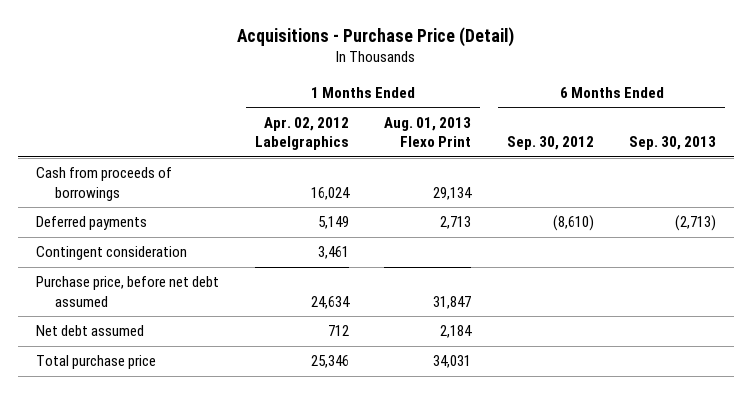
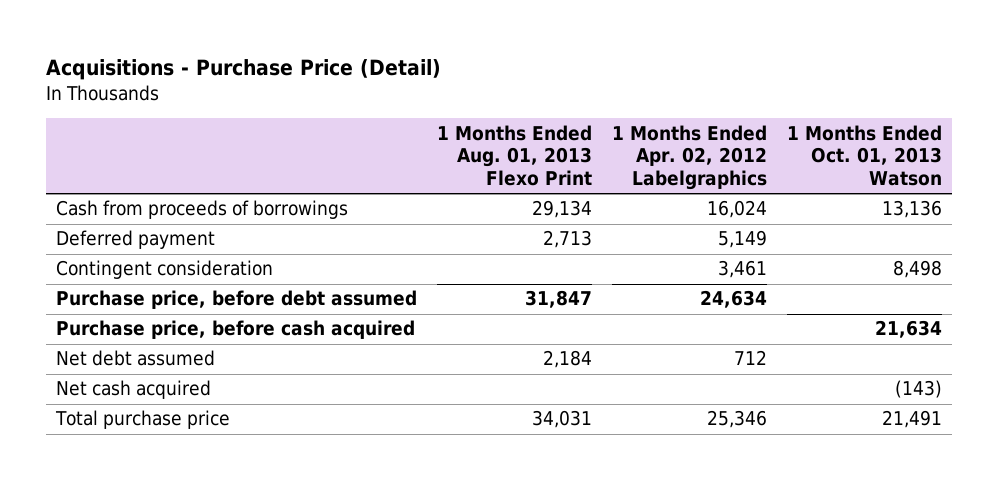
- | 1 Months Ended Apr. 02, 2012 Labelgraphics | 1 Months Ended Aug. 01, 2013 Flexo Print | 6 Months Ended Sep. 30, 2012 | 6 Months Ended Sep. 30, 2013
+ | 1 Months Ended Aug. 01, 2013 Flexo Print | 1 Months Ended Apr. 02, 2012 Labelgraphics | 1 Months Ended Oct. 01, 2013 Watson
- Deferred payments | 5,149 | 2,713 | (8,610) | (2,713)
+ Deferred payment | 2,713 | 5,149 |
- Purchase price, before net debt assumed | 24,634 | 31,847 | |
+ Purchase price, before debt assumed | 31,847 | 24,634 |
+ Purchase price, before cash acquired | | | 21,634
+ Net cash acquired | | | (143)

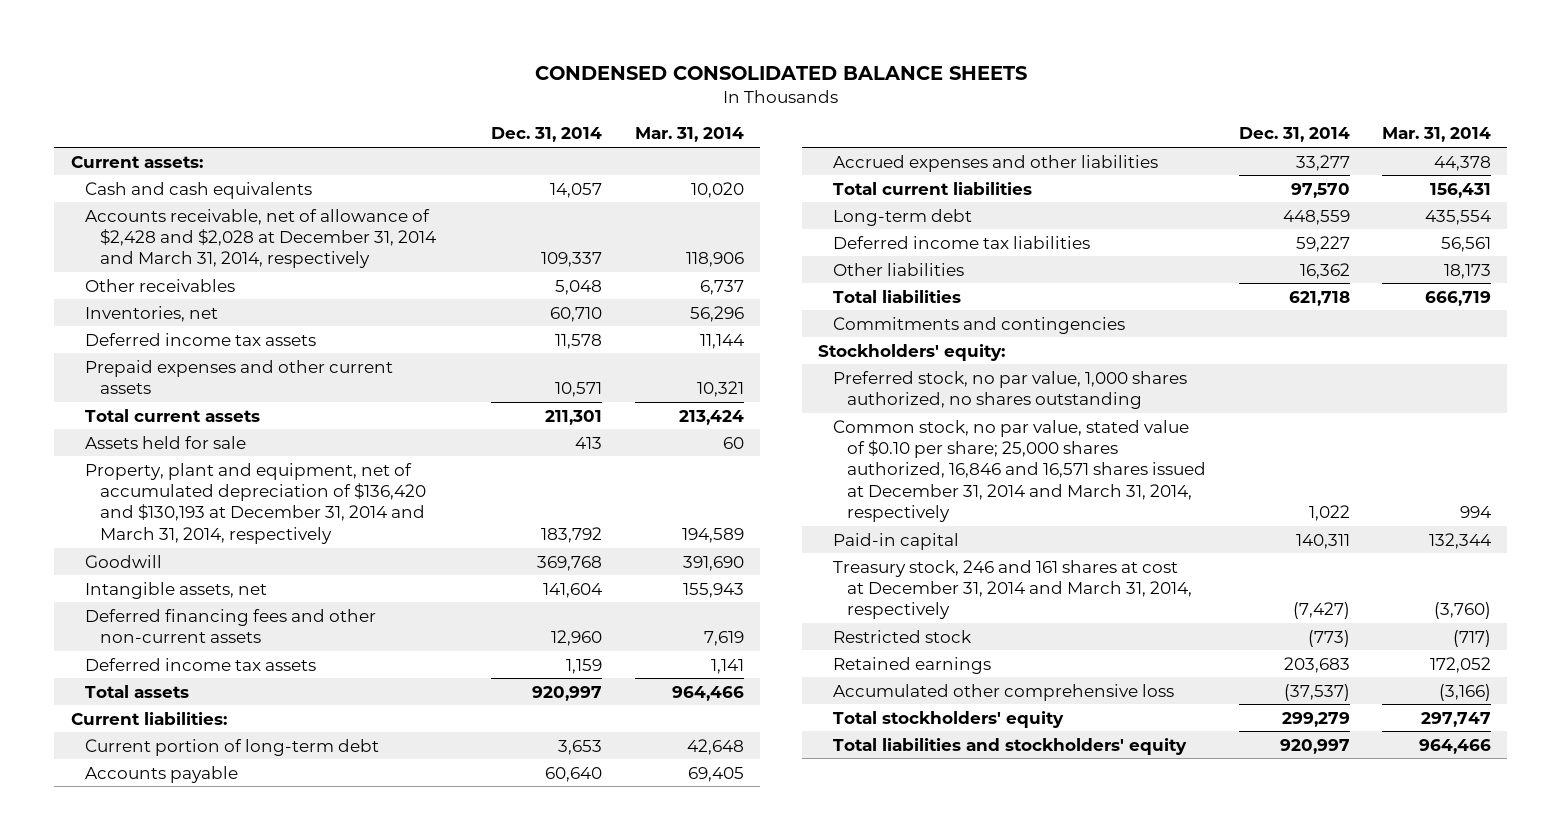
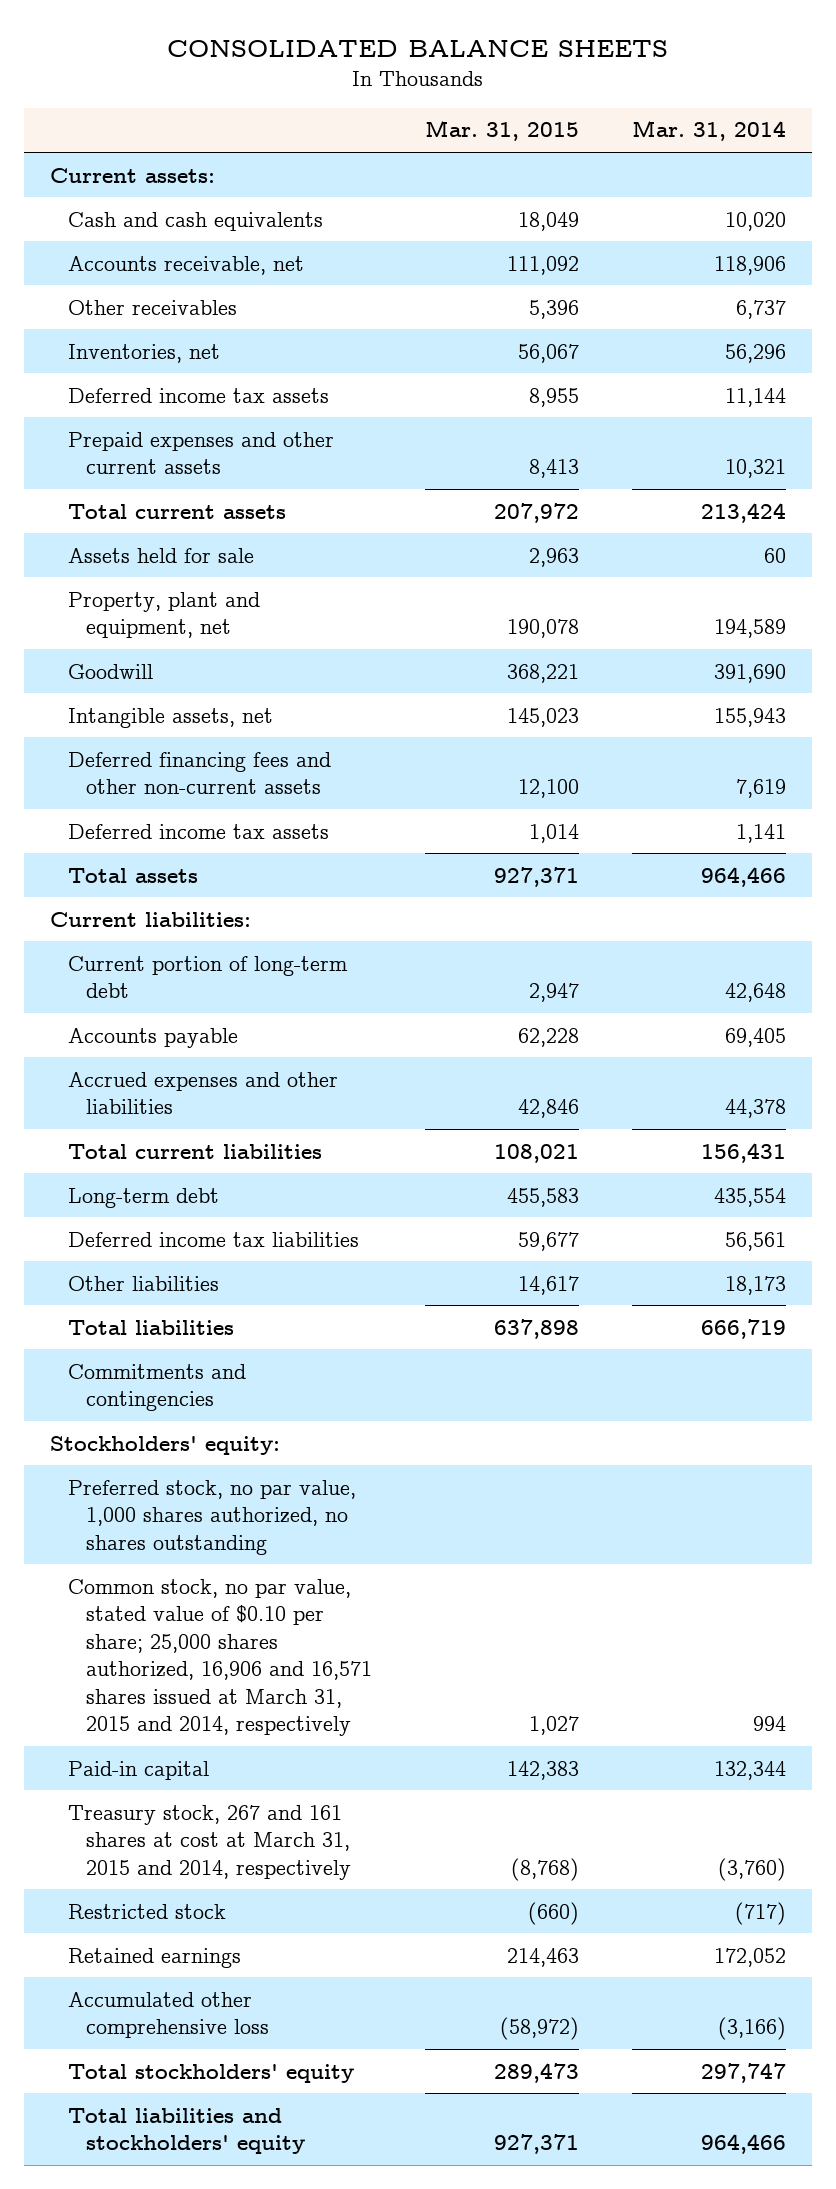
- CONDENSED CONSOLIDATED BALANCE SHEETS
+ CONSOLIDATED BALANCE SHEETS
- | Dec. 31, 2014 | Mar. 31, 2014
+ | Mar. 31, 2015 | Mar. 31, 2014
- Accounts receivable, net of allowance of $2,428 and $2,028 at December 31, 2014 and March 31, 2014, respectively | 109,337 | 118,906
+ Accounts receivable, net | 111,092 | 118,906
- Property, plant and equipment, net of accumulated depreciation of $136,420 and $130,193 at December 31, 2014 and March 31, 2014, respectively | 183,792 | 194,589
+ Property, plant and equipment, net | 190,078 | 194,589
- Common stock, no par value, stated value of $0.10 per share; 25,000 shares authorized, 16,846 and 16,571 shares issued at December 31, 2014 and March 31, 2014, respectively | 1,022 | 994
+ Common stock, no par value, stated value of $0.10 per share; 25,000 shares authorized, 16,906 and 16,571 shares issued at March 31, 2015 and 2014, respectively | 1,027 | 994
- Treasury stock, 246 and 161 shares at cost at December 31, 2014 and March 31, 2014, respectively | (7,427) | (3,760)
+ Treasury stock, 267 and 161 shares at cost at March 31, 2015 and 2014, respectively | (8,768) | (3,760)

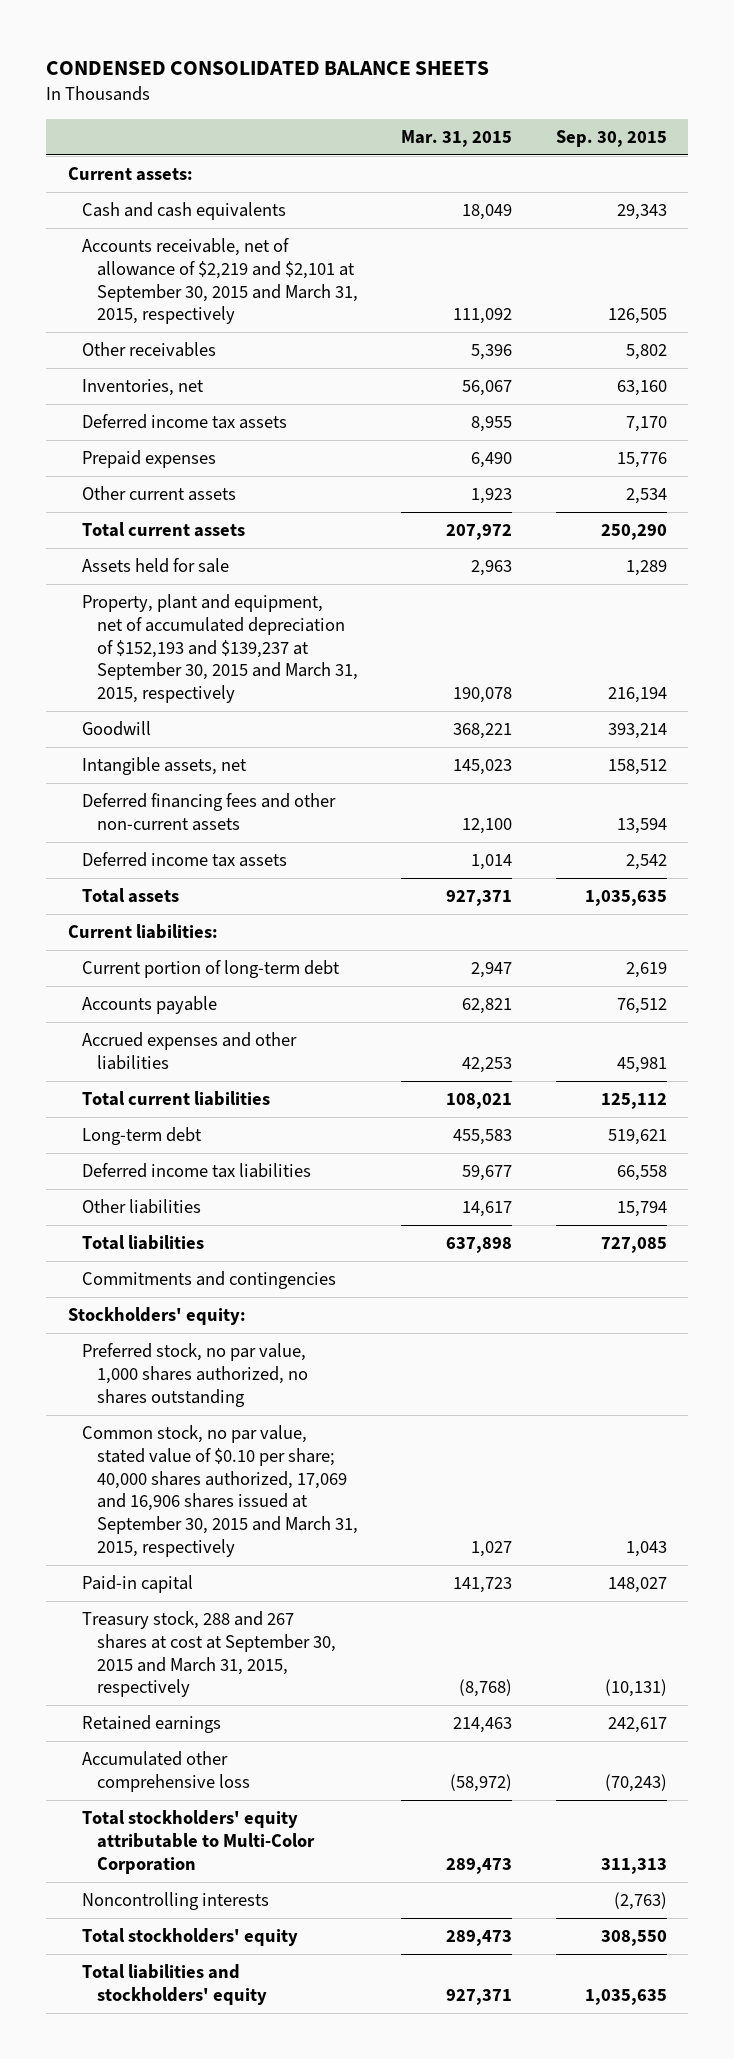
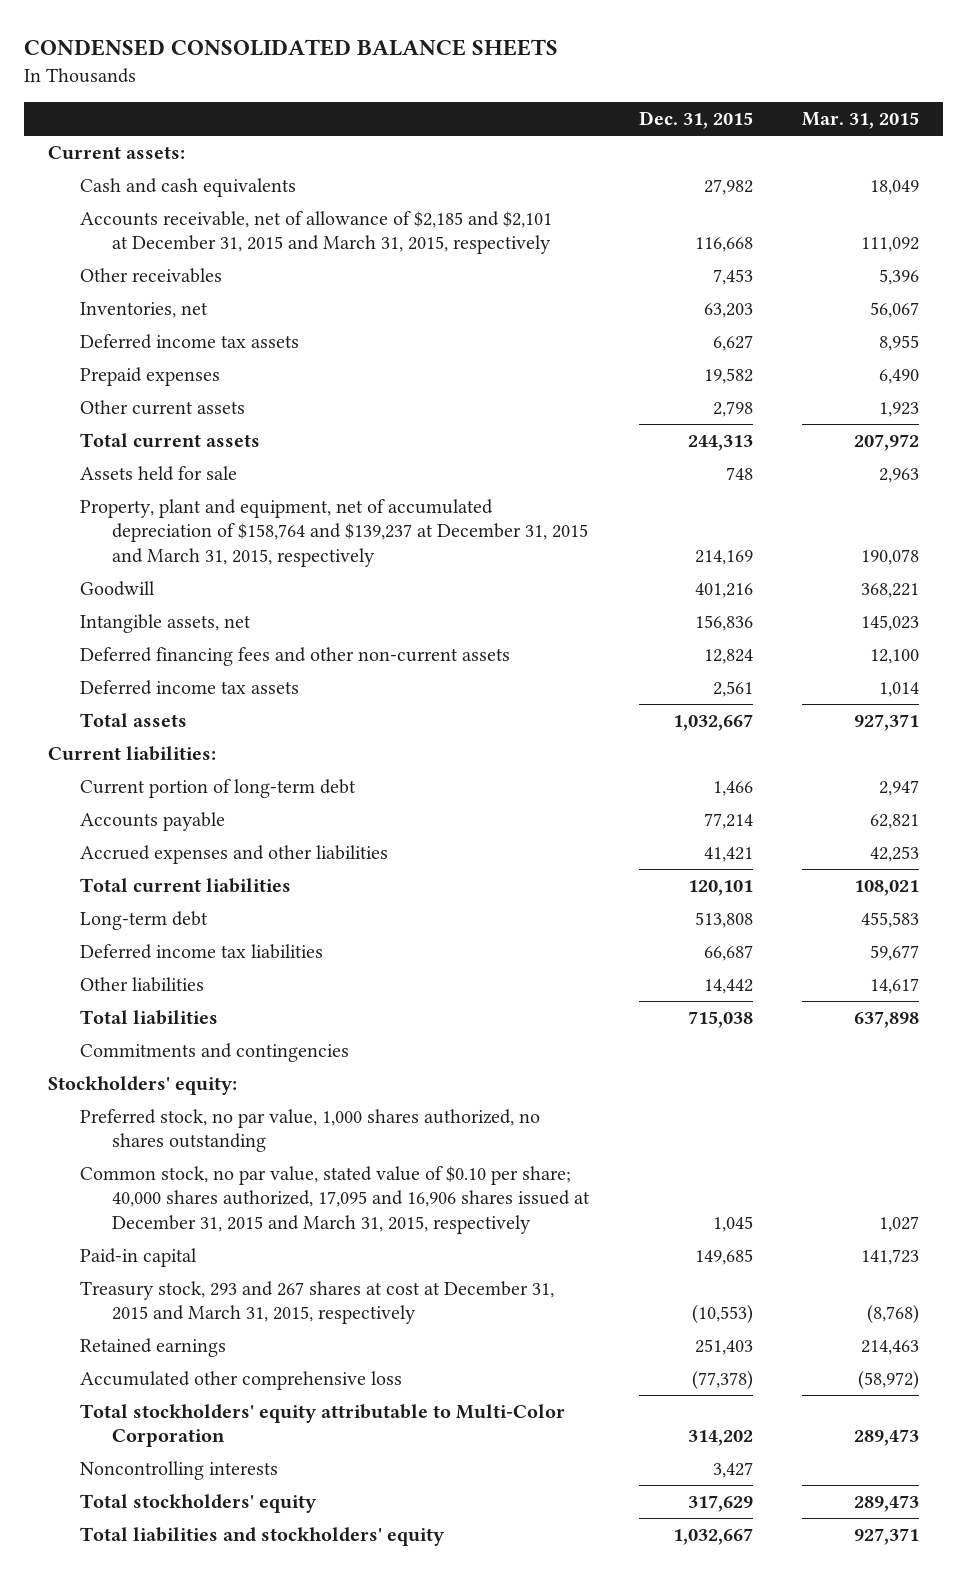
- | Mar. 31, 2015 | Sep. 30, 2015
+ | Dec. 31, 2015 | Mar. 31, 2015
- Accounts receivable, net of allowance of $2,219 and $2,101 at September 30, 2015 and March 31, 2015, respectively | 111,092 | 126,505
+ Accounts receivable, net of allowance of $2,185 and $2,101 at December 31, 2015 and March 31, 2015, respectively | 116,668 | 111,092
- Property, plant and equipment, net of accumulated depreciation of $152,193 and $139,237 at September 30, 2015 and March 31, 2015, respectively | 190,078 | 216,194
+ Property, plant and equipment, net of accumulated depreciation of $158,764 and $139,237 at December 31, 2015 and March 31, 2015, respectively | 214,169 | 190,078
- Common stock, no par value, stated value of $0.10 per share; 40,000 shares authorized, 17,069 and 16,906 shares issued at September 30, 2015 and March 31, 2015, respectively | 1,027 | 1,043
+ Common stock, no par value, stated value of $0.10 per share; 40,000 shares authorized, 17,095 and 16,906 shares issued at December 31, 2015 and March 31, 2015, respectively | 1,045 | 1,027
- Treasury stock, 288 and 267 shares at cost at September 30, 2015 and March 31, 2015, respectively | (8,768) | (10,131)
+ Treasury stock, 293 and 267 shares at cost at December 31, 2015 and March 31, 2015, respectively | (10,553) | (8,768)

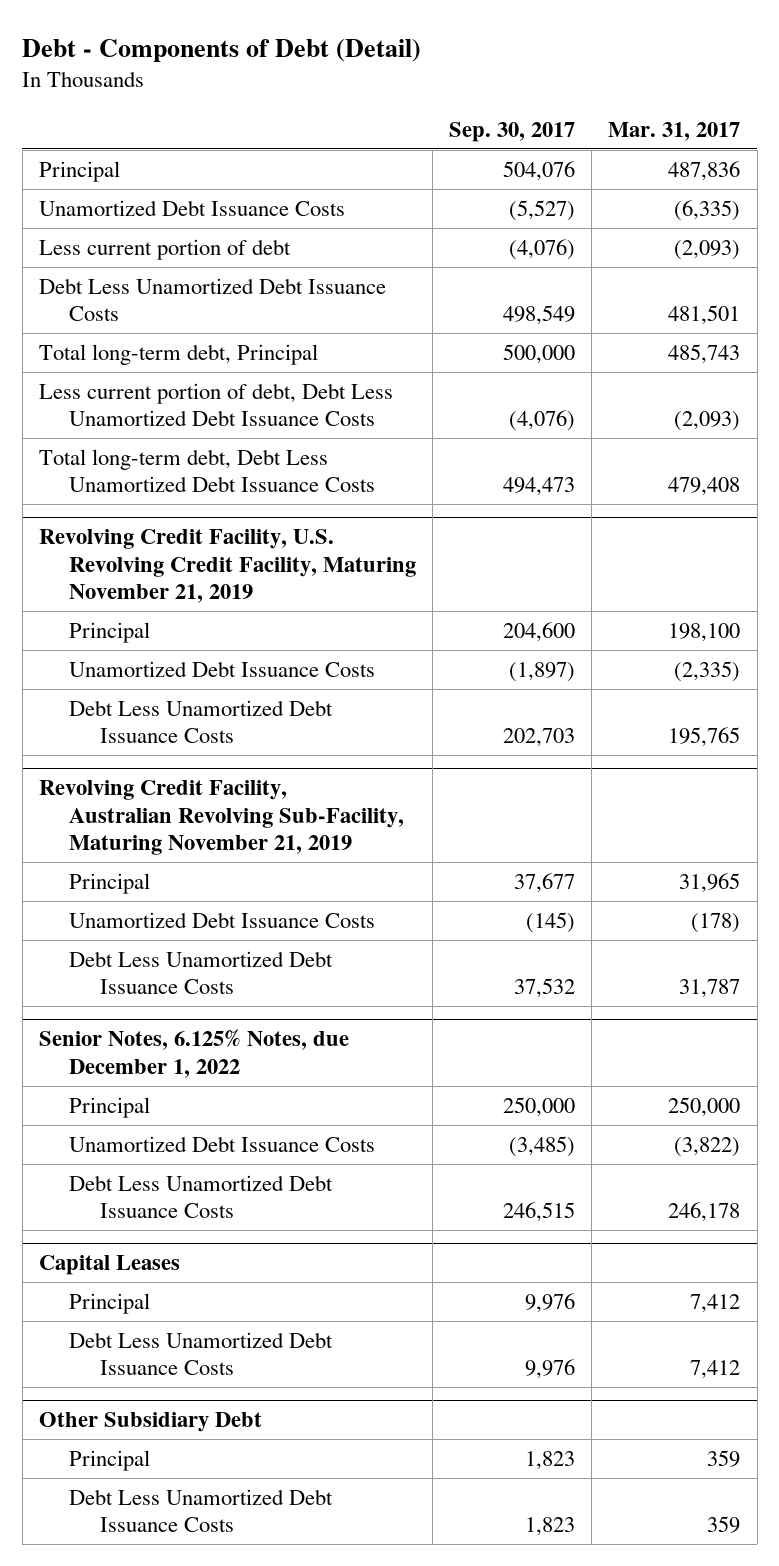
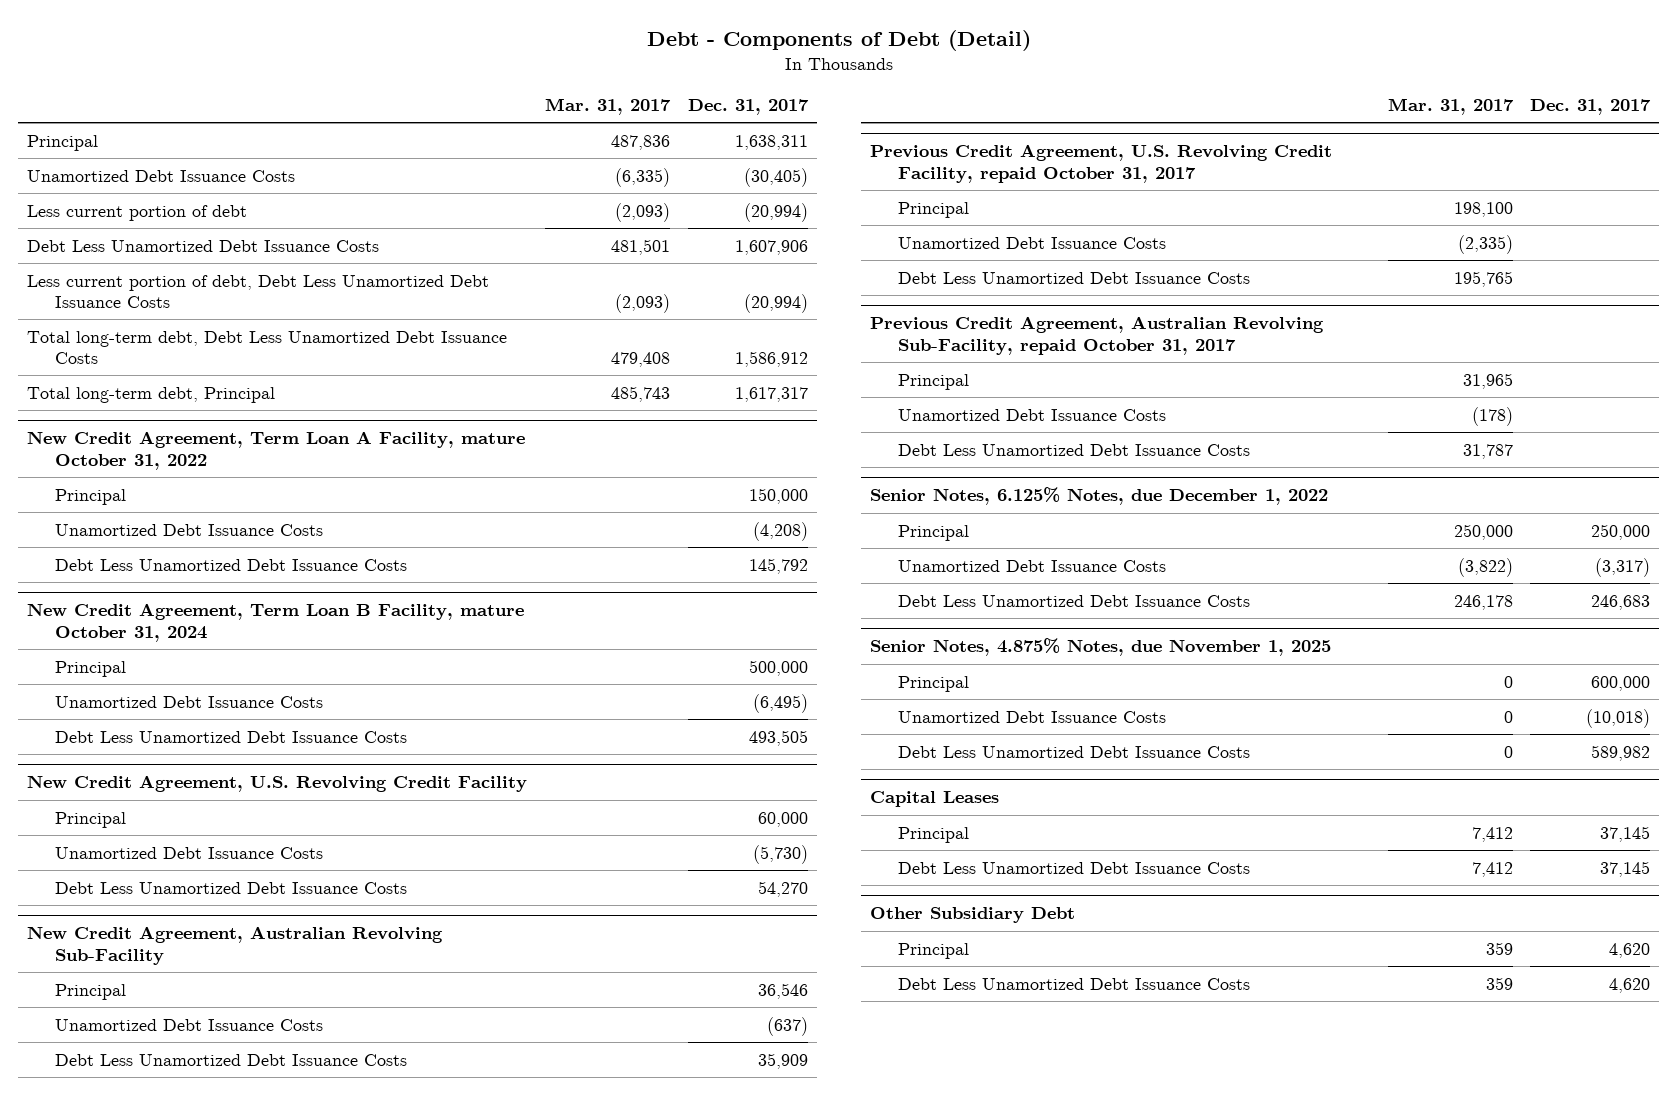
- | Sep. 30, 2017 | Mar. 31, 2017
+ | Mar. 31, 2017 | Dec. 31, 2017
- Revolving Credit Facility, U.S. Revolving Credit Facility, Maturing November 21, 2019
moved down: Total long-term debt, Principal | 485,743 | 1,617,317
+ New Credit Agreement, Term Loan A Facility, mature October 31, 2022
+ Principal | | 150,000
+ Unamortized Debt Issuance Costs | | (4,208)
+ Debt Less Unamortized Debt Issuance Costs | | 145,792
+ New Credit Agreement, Term Loan B Facility, mature October 31, 2024
+ Principal | | 500,000
+ Unamortized Debt Issuance Costs | | (6,495)
+ Debt Less Unamortized Debt Issuance Costs | | 493,505
+ New Credit Agreement, U.S. Revolving Credit Facility
+ Principal | | 60,000
+ Unamortized Debt Issuance Costs | | (5,730)
+ Debt Less Unamortized Debt Issuance Costs | | 54,270
+ New Credit Agreement, Australian Revolving Sub-Facility
+ Principal | | 36,546
+ Unamortized Debt Issuance Costs | | (637)
+ Debt Less Unamortized Debt Issuance Costs | | 35,909
+ Previous Credit Agreement, U.S. Revolving Credit Facility, repaid October 31, 2017
- Revolving Credit Facility, Australian Revolving Sub-Facility, Maturing November 21, 2019
+ Previous Credit Agreement, Australian Revolving Sub-Facility, repaid October 31, 2017
+ Senior Notes, 4.875% Notes, due November 1, 2025
+ Principal | 0 | 600,000
+ Unamortized Debt Issuance Costs | 0 | (10,018)
+ Debt Less Unamortized Debt Issuance Costs | 0 | 589,982

